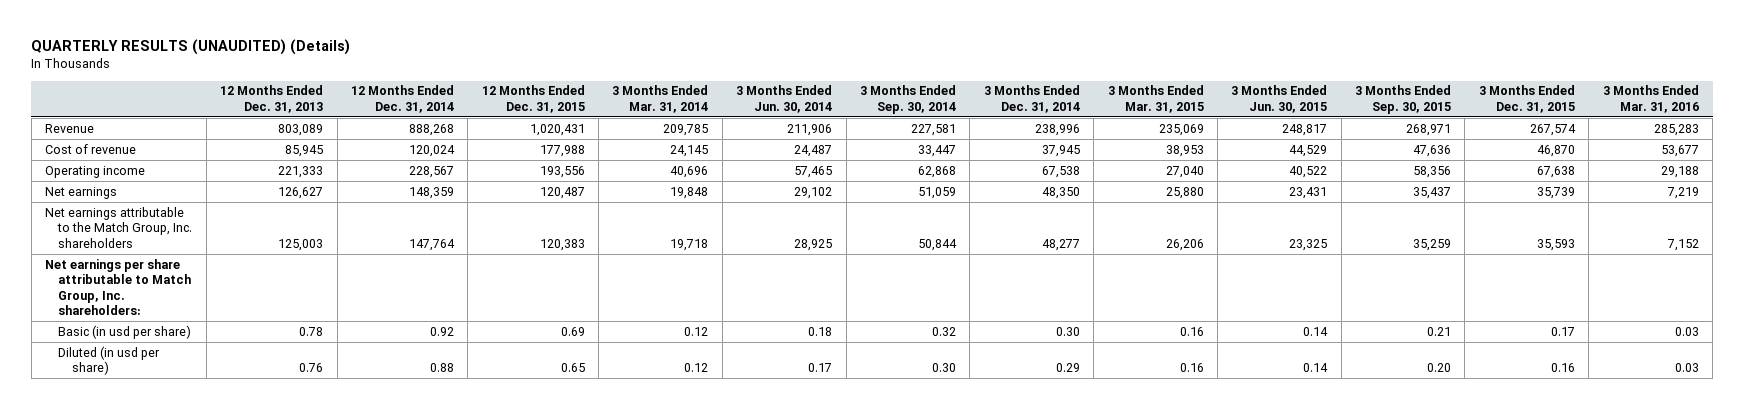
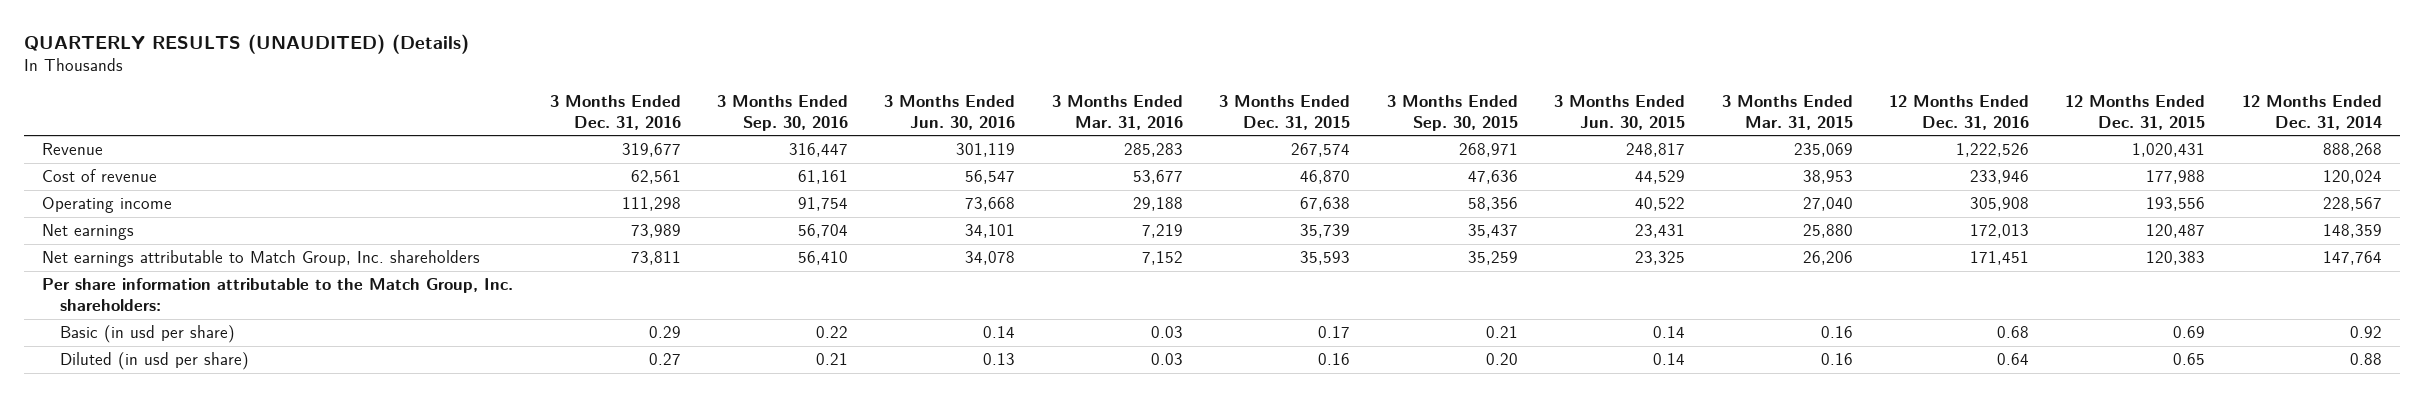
- | 12 Months Ended Dec. 31, 2013 | 12 Months Ended Dec. 31, 2014 | 12 Months Ended Dec. 31, 2015 | 3 Months Ended Mar. 31, 2014 | 3 Months Ended Jun. 30, 2014 | 3 Months Ended Sep. 30, 2014 | 3 Months Ended Dec. 31, 2014 | 3 Months Ended Mar. 31, 2015 | 3 Months Ended Jun. 30, 2015 | 3 Months Ended Sep. 30, 2015 | 3 Months Ended Dec. 31, 2015 | 3 Months Ended Mar. 31, 2016
+ | 3 Months Ended Dec. 31, 2016 | 3 Months Ended Sep. 30, 2016 | 3 Months Ended Jun. 30, 2016 | 3 Months Ended Mar. 31, 2016 | 3 Months Ended Dec. 31, 2015 | 3 Months Ended Sep. 30, 2015 | 3 Months Ended Jun. 30, 2015 | 3 Months Ended Mar. 31, 2015 | 12 Months Ended Dec. 31, 2016 | 12 Months Ended Dec. 31, 2015 | 12 Months Ended Dec. 31, 2014
- Net earnings attributable to the Match Group, Inc. shareholders | 125,003 | 147,764 | 120,383 | 19,718 | 28,925 | 50,844 | 48,277 | 26,206 | 23,325 | 35,259 | 35,593 | 7,152
- Net earnings per share attributable to Match Group, Inc. shareholders:
+ Net earnings attributable to Match Group, Inc. shareholders | 73,811 | 56,410 | 34,078 | 7,152 | 35,593 | 35,259 | 23,325 | 26,206 | 171,451 | 120,383 | 147,764
+ Per share information attributable to the Match Group, Inc. shareholders:

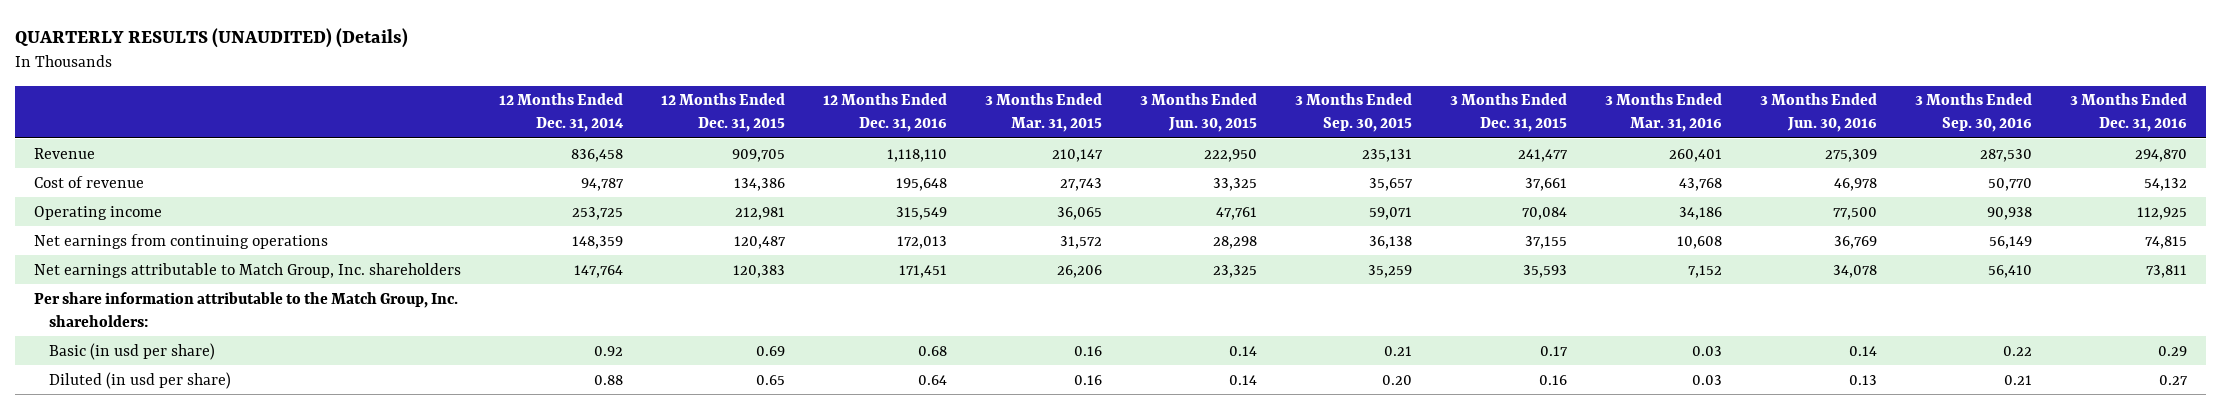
- | 3 Months Ended Dec. 31, 2016 | 3 Months Ended Sep. 30, 2016 | 3 Months Ended Jun. 30, 2016 | 3 Months Ended Mar. 31, 2016 | 3 Months Ended Dec. 31, 2015 | 3 Months Ended Sep. 30, 2015 | 3 Months Ended Jun. 30, 2015 | 3 Months Ended Mar. 31, 2015 | 12 Months Ended Dec. 31, 2016 | 12 Months Ended Dec. 31, 2015 | 12 Months Ended Dec. 31, 2014
+ | 12 Months Ended Dec. 31, 2014 | 12 Months Ended Dec. 31, 2015 | 12 Months Ended Dec. 31, 2016 | 3 Months Ended Mar. 31, 2015 | 3 Months Ended Jun. 30, 2015 | 3 Months Ended Sep. 30, 2015 | 3 Months Ended Dec. 31, 2015 | 3 Months Ended Mar. 31, 2016 | 3 Months Ended Jun. 30, 2016 | 3 Months Ended Sep. 30, 2016 | 3 Months Ended Dec. 31, 2016
- Revenue | 319,677 | 316,447 | 301,119 | 285,283 | 267,574 | 268,971 | 248,817 | 235,069 | 1,222,526 | 1,020,431 | 888,268
- Cost of revenue | 62,561 | 61,161 | 56,547 | 53,677 | 46,870 | 47,636 | 44,529 | 38,953 | 233,946 | 177,988 | 120,024
- Operating income | 111,298 | 91,754 | 73,668 | 29,188 | 67,638 | 58,356 | 40,522 | 27,040 | 305,908 | 193,556 | 228,567
- Net earnings | 73,989 | 56,704 | 34,101 | 7,219 | 35,739 | 35,437 | 23,431 | 25,880 | 172,013 | 120,487 | 148,359
+ Revenue | 836,458 | 909,705 | 1,118,110 | 210,147 | 222,950 | 235,131 | 241,477 | 260,401 | 275,309 | 287,530 | 294,870
+ Cost of revenue | 94,787 | 134,386 | 195,648 | 27,743 | 33,325 | 35,657 | 37,661 | 43,768 | 46,978 | 50,770 | 54,132
+ Operating income | 253,725 | 212,981 | 315,549 | 36,065 | 47,761 | 59,071 | 70,084 | 34,186 | 77,500 | 90,938 | 112,925
+ Net earnings from continuing operations | 148,359 | 120,487 | 172,013 | 31,572 | 28,298 | 36,138 | 37,155 | 10,608 | 36,769 | 56,149 | 74,815

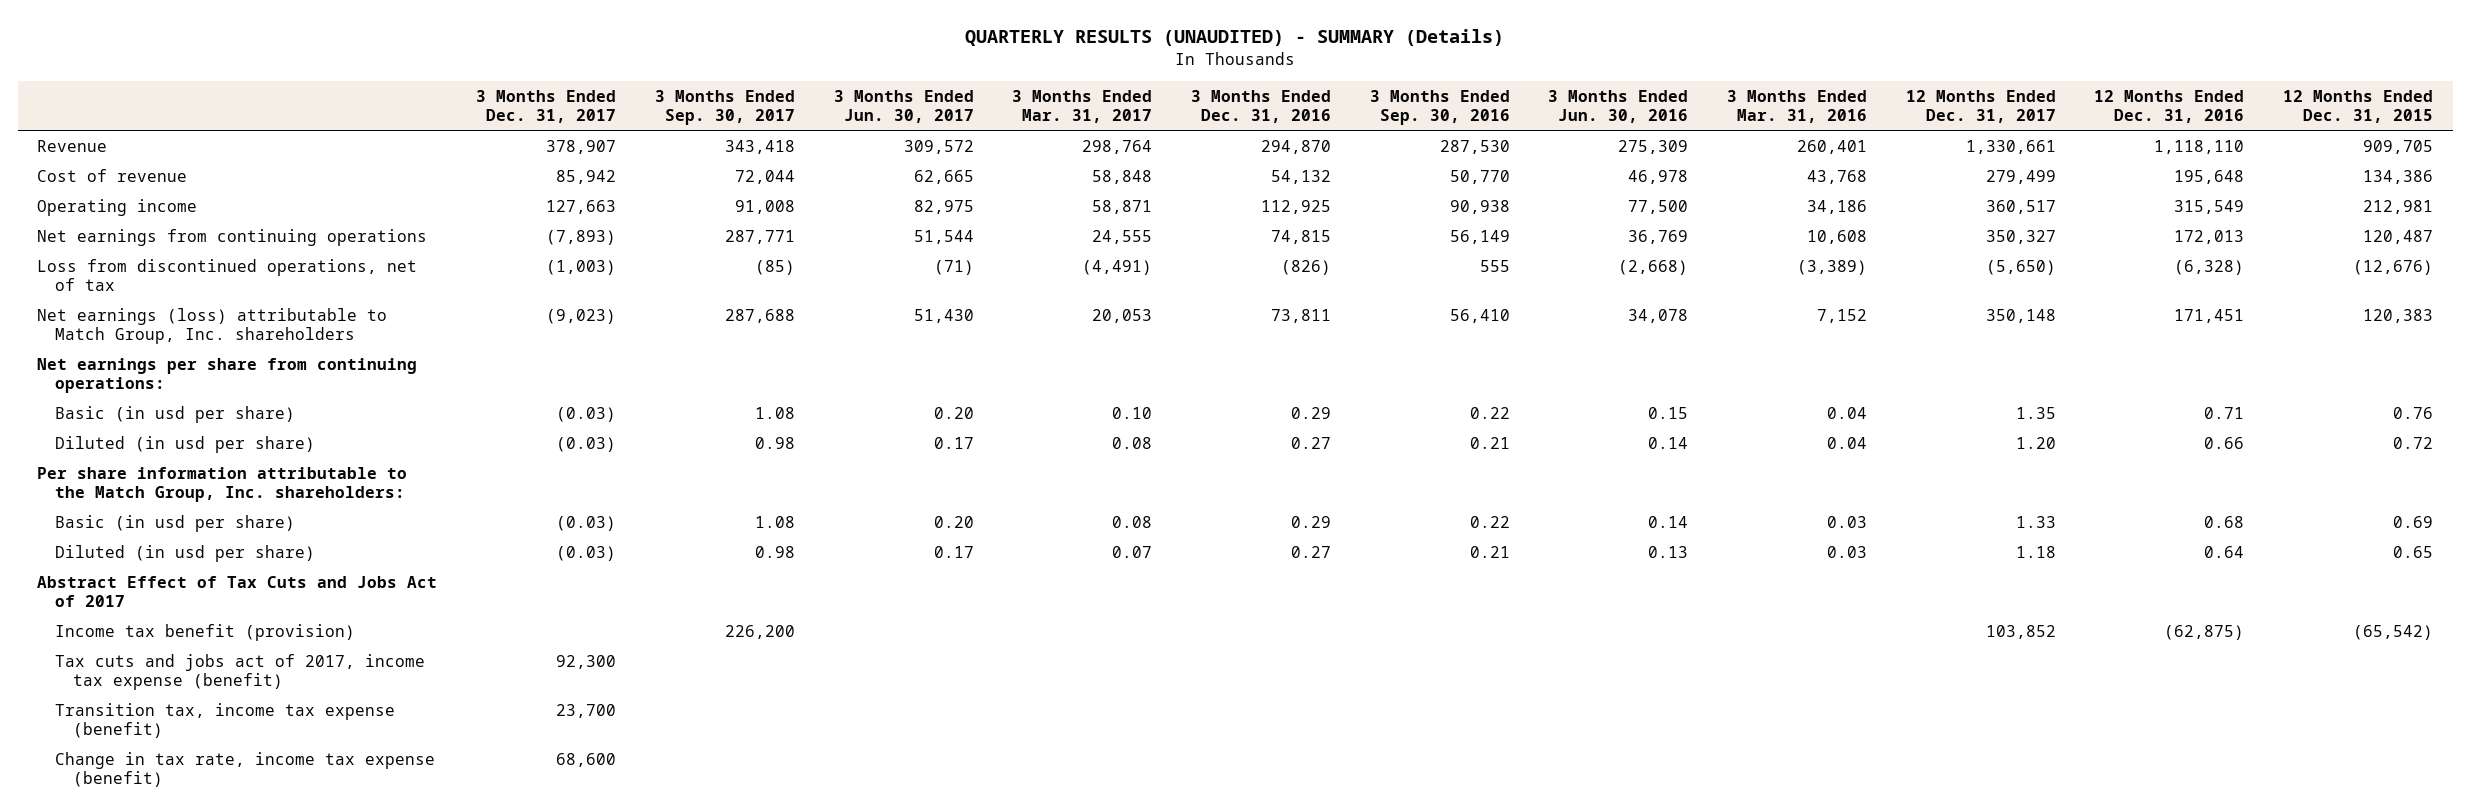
- QUARTERLY RESULTS (UNAUDITED) (Details)
+ QUARTERLY RESULTS (UNAUDITED) - SUMMARY (Details)
- | 12 Months Ended Dec. 31, 2014 | 12 Months Ended Dec. 31, 2015 | 12 Months Ended Dec. 31, 2016 | 3 Months Ended Mar. 31, 2015 | 3 Months Ended Jun. 30, 2015 | 3 Months Ended Sep. 30, 2015 | 3 Months Ended Dec. 31, 2015 | 3 Months Ended Mar. 31, 2016 | 3 Months Ended Jun. 30, 2016 | 3 Months Ended Sep. 30, 2016 | 3 Months Ended Dec. 31, 2016
+ | 3 Months Ended Dec. 31, 2017 | 3 Months Ended Sep. 30, 2017 | 3 Months Ended Jun. 30, 2017 | 3 Months Ended Mar. 31, 2017 | 3 Months Ended Dec. 31, 2016 | 3 Months Ended Sep. 30, 2016 | 3 Months Ended Jun. 30, 2016 | 3 Months Ended Mar. 31, 2016 | 12 Months Ended Dec. 31, 2017 | 12 Months Ended Dec. 31, 2016 | 12 Months Ended Dec. 31, 2015
- Net earnings attributable to Match Group, Inc. shareholders | 147,764 | 120,383 | 171,451 | 26,206 | 23,325 | 35,259 | 35,593 | 7,152 | 34,078 | 56,410 | 73,811
+ Loss from discontinued operations, net of tax | (1,003) | (85) | (71) | (4,491) | (826) | 555 | (2,668) | (3,389) | (5,650) | (6,328) | (12,676)
+ Net earnings (loss) attributable to Match Group, Inc. shareholders | (9,023) | 287,688 | 51,430 | 20,053 | 73,811 | 56,410 | 34,078 | 7,152 | 350,148 | 171,451 | 120,383
+ Net earnings per share from continuing operations:
+ Basic (in usd per share) | (0.03) | 1.08 | 0.20 | 0.10 | 0.29 | 0.22 | 0.15 | 0.04 | 1.35 | 0.71 | 0.76
+ Diluted (in usd per share) | (0.03) | 0.98 | 0.17 | 0.08 | 0.27 | 0.21 | 0.14 | 0.04 | 1.20 | 0.66 | 0.72
+ Abstract Effect of Tax Cuts and Jobs Act of 2017
+ Income tax benefit (provision) | | 226,200 | | | | | | | 103,852 | (62,875) | (65,542)
+ Tax cuts and jobs act of 2017, income tax expense (benefit) | 92,300 | | | | | | | | | |
+ Transition tax, income tax expense (benefit) | 23,700 | | | | | | | | | |
+ Change in tax rate, income tax expense (benefit) | 68,600 | | | | | | | | | |

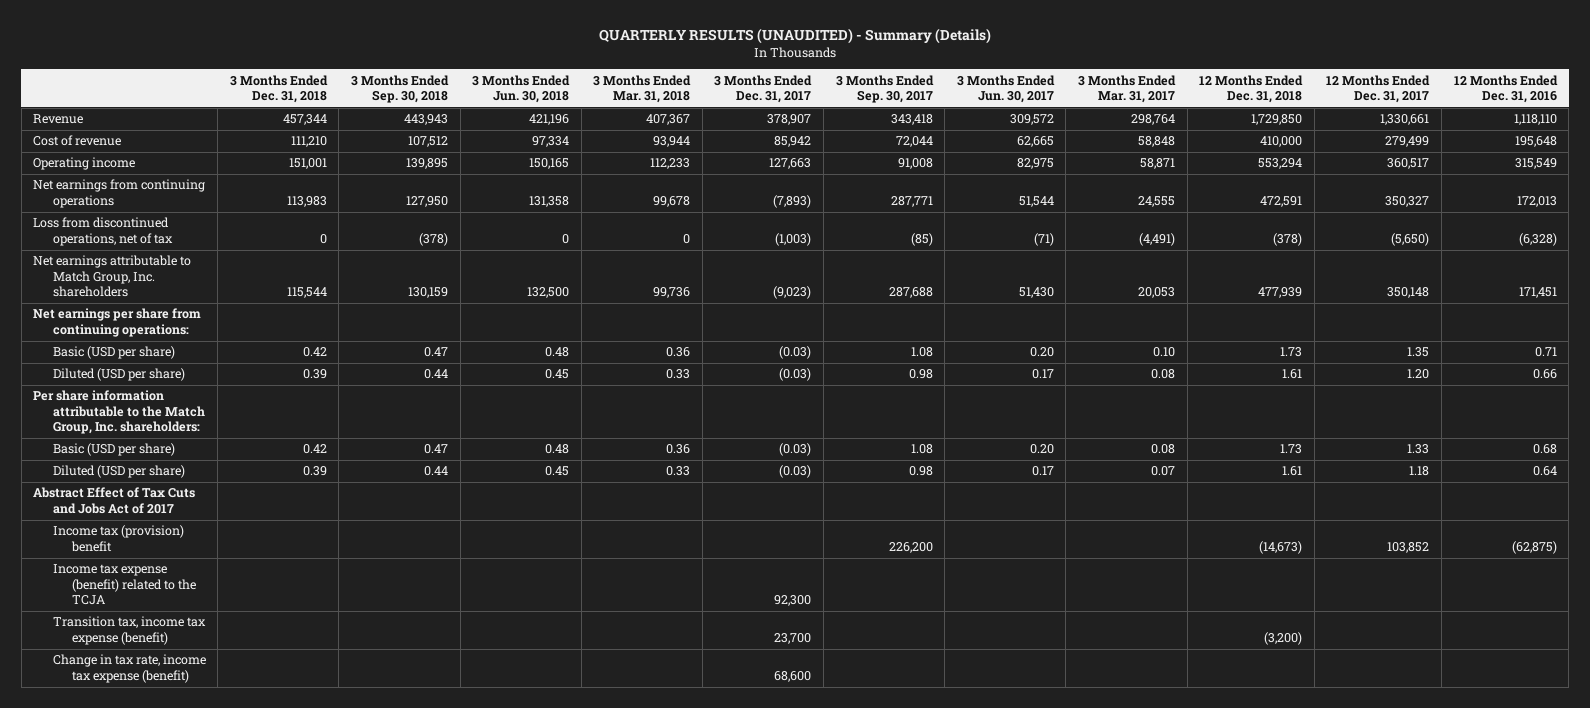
- QUARTERLY RESULTS (UNAUDITED) - SUMMARY (Details)
+ QUARTERLY RESULTS (UNAUDITED) - Summary (Details)
- | 3 Months Ended Dec. 31, 2017 | 3 Months Ended Sep. 30, 2017 | 3 Months Ended Jun. 30, 2017 | 3 Months Ended Mar. 31, 2017 | 3 Months Ended Dec. 31, 2016 | 3 Months Ended Sep. 30, 2016 | 3 Months Ended Jun. 30, 2016 | 3 Months Ended Mar. 31, 2016 | 12 Months Ended Dec. 31, 2017 | 12 Months Ended Dec. 31, 2016 | 12 Months Ended Dec. 31, 2015
+ | 3 Months Ended Dec. 31, 2018 | 3 Months Ended Sep. 30, 2018 | 3 Months Ended Jun. 30, 2018 | 3 Months Ended Mar. 31, 2018 | 3 Months Ended Dec. 31, 2017 | 3 Months Ended Sep. 30, 2017 | 3 Months Ended Jun. 30, 2017 | 3 Months Ended Mar. 31, 2017 | 12 Months Ended Dec. 31, 2018 | 12 Months Ended Dec. 31, 2017 | 12 Months Ended Dec. 31, 2016
- Net earnings (loss) attributable to Match Group, Inc. shareholders | (9,023) | 287,688 | 51,430 | 20,053 | 73,811 | 56,410 | 34,078 | 7,152 | 350,148 | 171,451 | 120,383
+ Net earnings attributable to Match Group, Inc. shareholders | 115,544 | 130,159 | 132,500 | 99,736 | (9,023) | 287,688 | 51,430 | 20,053 | 477,939 | 350,148 | 171,451
- Basic (in usd per share) | (0.03) | 1.08 | 0.20 | 0.10 | 0.29 | 0.22 | 0.15 | 0.04 | 1.35 | 0.71 | 0.76
- Diluted (in usd per share) | (0.03) | 0.98 | 0.17 | 0.08 | 0.27 | 0.21 | 0.14 | 0.04 | 1.20 | 0.66 | 0.72
+ Basic (USD per share) | 0.42 | 0.47 | 0.48 | 0.36 | (0.03) | 1.08 | 0.20 | 0.10 | 1.73 | 1.35 | 0.71
+ Diluted (USD per share) | 0.39 | 0.44 | 0.45 | 0.33 | (0.03) | 0.98 | 0.17 | 0.08 | 1.61 | 1.20 | 0.66
- Basic (in usd per share) | (0.03) | 1.08 | 0.20 | 0.08 | 0.29 | 0.22 | 0.14 | 0.03 | 1.33 | 0.68 | 0.69
- Diluted (in usd per share) | (0.03) | 0.98 | 0.17 | 0.07 | 0.27 | 0.21 | 0.13 | 0.03 | 1.18 | 0.64 | 0.65
+ Basic (USD per share) | 0.42 | 0.47 | 0.48 | 0.36 | (0.03) | 1.08 | 0.20 | 0.08 | 1.73 | 1.33 | 0.68
+ Diluted (USD per share) | 0.39 | 0.44 | 0.45 | 0.33 | (0.03) | 0.98 | 0.17 | 0.07 | 1.61 | 1.18 | 0.64
- Income tax benefit (provision) | | 226,200 | | | | | | | 103,852 | (62,875) | (65,542)
- Tax cuts and jobs act of 2017, income tax expense (benefit) | 92,300 | | | | | | | | | |
+ Income tax (provision) benefit | | | | | | 226,200 | | | (14,673) | 103,852 | (62,875)
+ Income tax expense (benefit) related to the TCJA | | | | | 92,300 | | | | | |

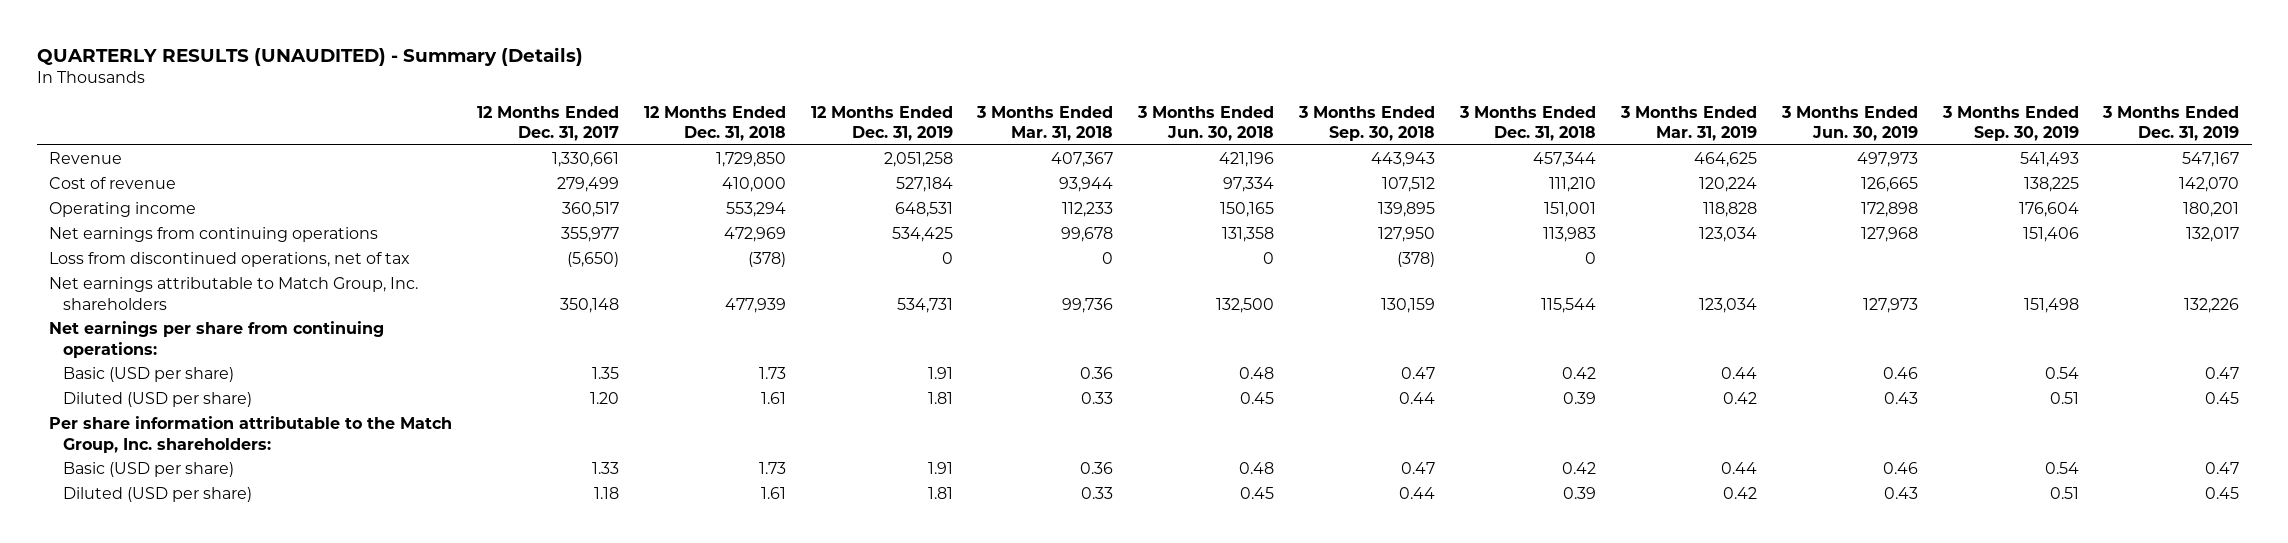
- | 3 Months Ended Dec. 31, 2018 | 3 Months Ended Sep. 30, 2018 | 3 Months Ended Jun. 30, 2018 | 3 Months Ended Mar. 31, 2018 | 3 Months Ended Dec. 31, 2017 | 3 Months Ended Sep. 30, 2017 | 3 Months Ended Jun. 30, 2017 | 3 Months Ended Mar. 31, 2017 | 12 Months Ended Dec. 31, 2018 | 12 Months Ended Dec. 31, 2017 | 12 Months Ended Dec. 31, 2016
+ | 12 Months Ended Dec. 31, 2017 | 12 Months Ended Dec. 31, 2018 | 12 Months Ended Dec. 31, 2019 | 3 Months Ended Mar. 31, 2018 | 3 Months Ended Jun. 30, 2018 | 3 Months Ended Sep. 30, 2018 | 3 Months Ended Dec. 31, 2018 | 3 Months Ended Mar. 31, 2019 | 3 Months Ended Jun. 30, 2019 | 3 Months Ended Sep. 30, 2019 | 3 Months Ended Dec. 31, 2019
- Net earnings from continuing operations | 113,983 | 127,950 | 131,358 | 99,678 | (7,893) | 287,771 | 51,544 | 24,555 | 472,591 | 350,327 | 172,013
+ Net earnings from continuing operations | 355,977 | 472,969 | 534,425 | 99,678 | 131,358 | 127,950 | 113,983 | 123,034 | 127,968 | 151,406 | 132,017
- Abstract Effect of Tax Cuts and Jobs Act of 2017
- Income tax (provision) benefit | | | | | | 226,200 | | | (14,673) | 103,852 | (62,875)
- Income tax expense (benefit) related to the TCJA | | | | | 92,300 | | | | | |
- Transition tax, income tax expense (benefit) | | | | | 23,700 | | | | (3,200) | |
- Change in tax rate, income tax expense (benefit) | | | | | 68,600 | | | | | |

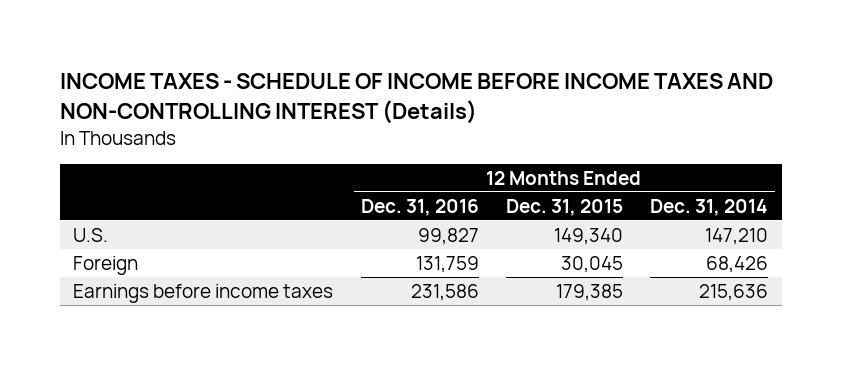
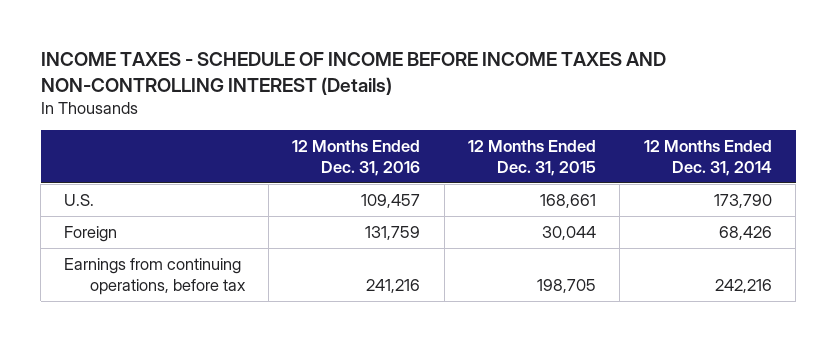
- U.S. | 99,827 | 149,340 | 147,210
- Foreign | 131,759 | 30,045 | 68,426
- Earnings before income taxes | 231,586 | 179,385 | 215,636
+ U.S. | 109,457 | 168,661 | 173,790
+ Foreign | 131,759 | 30,044 | 68,426
+ Earnings from continuing operations, before tax | 241,216 | 198,705 | 242,216

